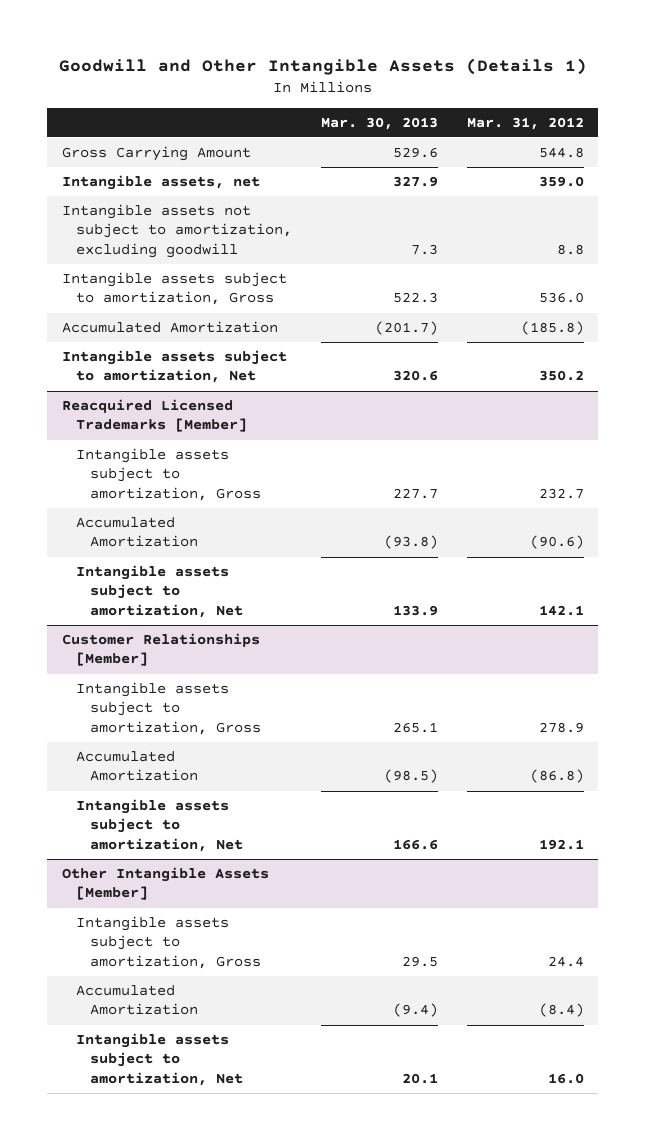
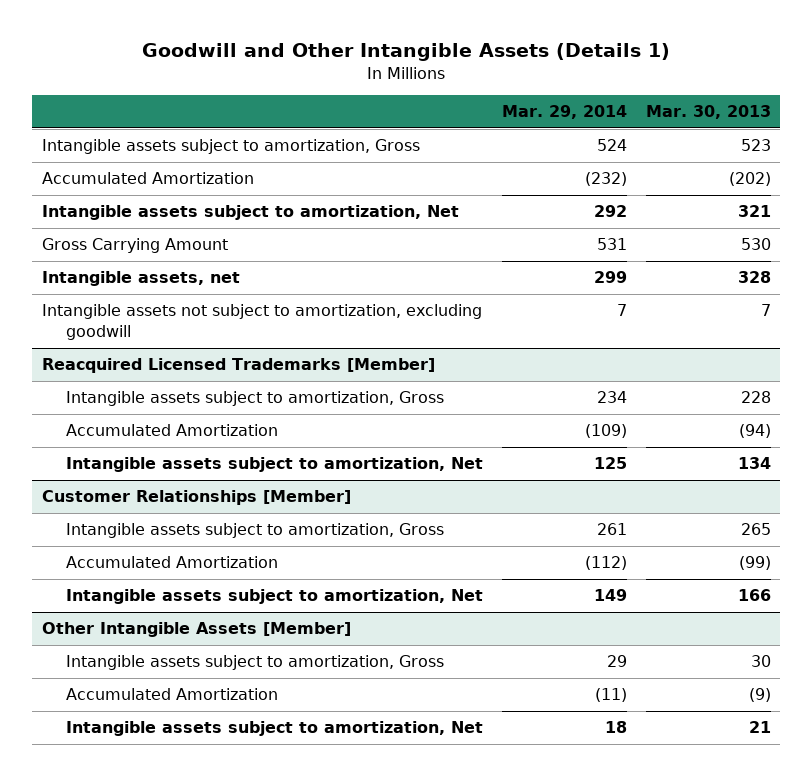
- | Mar. 30, 2013 | Mar. 31, 2012
+ | Mar. 29, 2014 | Mar. 30, 2013
- Gross Carrying Amount | 529.6 | 544.8
- Intangible assets, net | 327.9 | 359.0
- Intangible assets not subject to amortization, excluding goodwill | 7.3 | 8.8
- Intangible assets subject to amortization, Gross | 522.3 | 536.0
- Accumulated Amortization | (201.7) | (185.8)
- Intangible assets subject to amortization, Net | 320.6 | 350.2
+ Intangible assets subject to amortization, Gross | 524 | 523
+ Accumulated Amortization | (232) | (202)
+ Intangible assets subject to amortization, Net | 292 | 321
+ Gross Carrying Amount | 531 | 530
+ Intangible assets, net | 299 | 328
+ Intangible assets not subject to amortization, excluding goodwill | 7 | 7
@ Reacquired Licensed Trademarks [Member]
- Intangible assets subject to amortization, Gross | 227.7 | 232.7
- Accumulated Amortization | (93.8) | (90.6)
- Intangible assets subject to amortization, Net | 133.9 | 142.1
+ Intangible assets subject to amortization, Gross | 234 | 228
+ Accumulated Amortization | (109) | (94)
+ Intangible assets subject to amortization, Net | 125 | 134
@ Customer Relationships [Member]
- Intangible assets subject to amortization, Gross | 265.1 | 278.9
- Accumulated Amortization | (98.5) | (86.8)
- Intangible assets subject to amortization, Net | 166.6 | 192.1
+ Intangible assets subject to amortization, Gross | 261 | 265
+ Accumulated Amortization | (112) | (99)
+ Intangible assets subject to amortization, Net | 149 | 166
@ Other Intangible Assets [Member]
- Intangible assets subject to amortization, Gross | 29.5 | 24.4
- Accumulated Amortization | (9.4) | (8.4)
- Intangible assets subject to amortization, Net | 20.1 | 16.0
+ Intangible assets subject to amortization, Gross | 29 | 30
+ Accumulated Amortization | (11) | (9)
+ Intangible assets subject to amortization, Net | 18 | 21

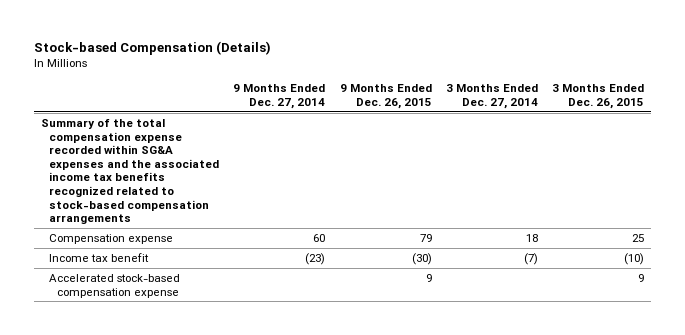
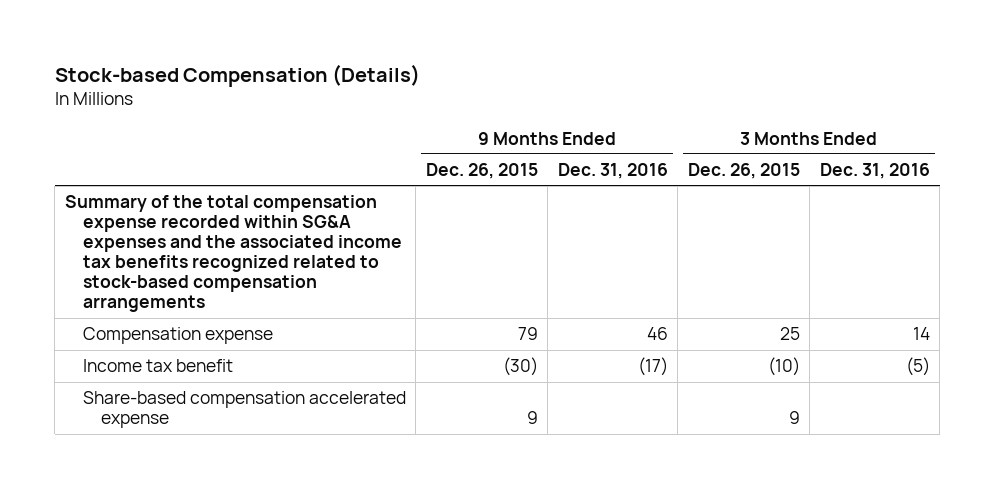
- | 9 Months Ended Dec. 27, 2014 | 9 Months Ended Dec. 26, 2015 | 3 Months Ended Dec. 27, 2014 | 3 Months Ended Dec. 26, 2015
+ | 9 Months Ended Dec. 26, 2015 | 9 Months Ended Dec. 31, 2016 | 3 Months Ended Dec. 26, 2015 | 3 Months Ended Dec. 31, 2016
- Accelerated stock-based compensation expense | | 9 | | 9
+ Share-based compensation accelerated expense | 9 | | 9 |

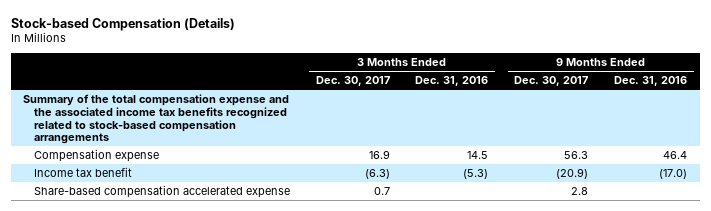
- | 9 Months Ended Dec. 26, 2015 | 9 Months Ended Dec. 31, 2016 | 3 Months Ended Dec. 26, 2015 | 3 Months Ended Dec. 31, 2016
+ | 3 Months Ended Dec. 30, 2017 | 3 Months Ended Dec. 31, 2016 | 9 Months Ended Dec. 30, 2017 | 9 Months Ended Dec. 31, 2016
- Summary of the total compensation expense recorded within SG&A expenses and the associated income tax benefits recognized related to stock-based compensation arrangements
- Compensation expense | 79 | 46 | 25 | 14
- Income tax benefit | (30) | (17) | (10) | (5)
+ Summary of the total compensation expense and the associated income tax benefits recognized related to stock-based compensation arrangements
+ Compensation expense | 16.9 | 14.5 | 56.3 | 46.4
+ Income tax benefit | (6.3) | (5.3) | (20.9) | (17.0)

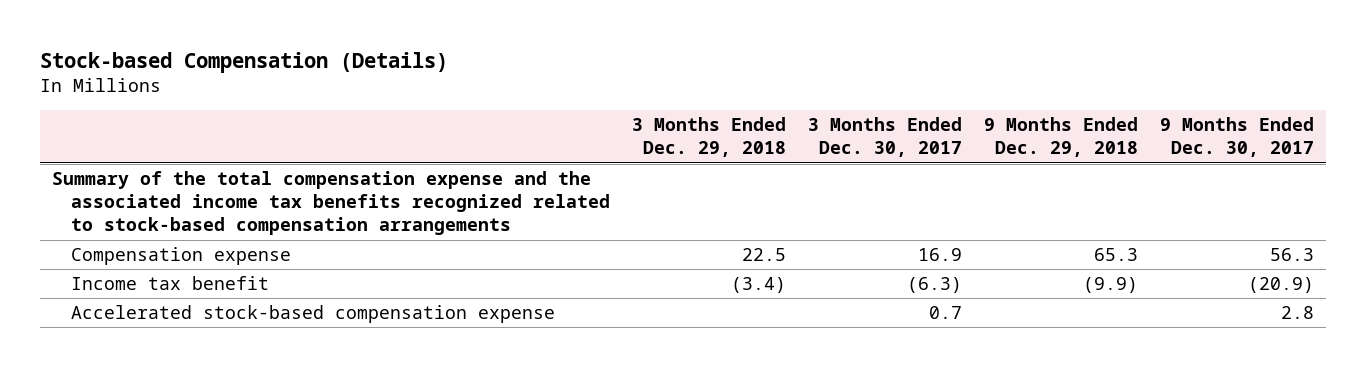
- | 3 Months Ended Dec. 30, 2017 | 3 Months Ended Dec. 31, 2016 | 9 Months Ended Dec. 30, 2017 | 9 Months Ended Dec. 31, 2016
+ | 3 Months Ended Dec. 29, 2018 | 3 Months Ended Dec. 30, 2017 | 9 Months Ended Dec. 29, 2018 | 9 Months Ended Dec. 30, 2017
- Share-based compensation accelerated expense | 0.7 | | 2.8 |
+ Accelerated stock-based compensation expense | | 0.7 | | 2.8

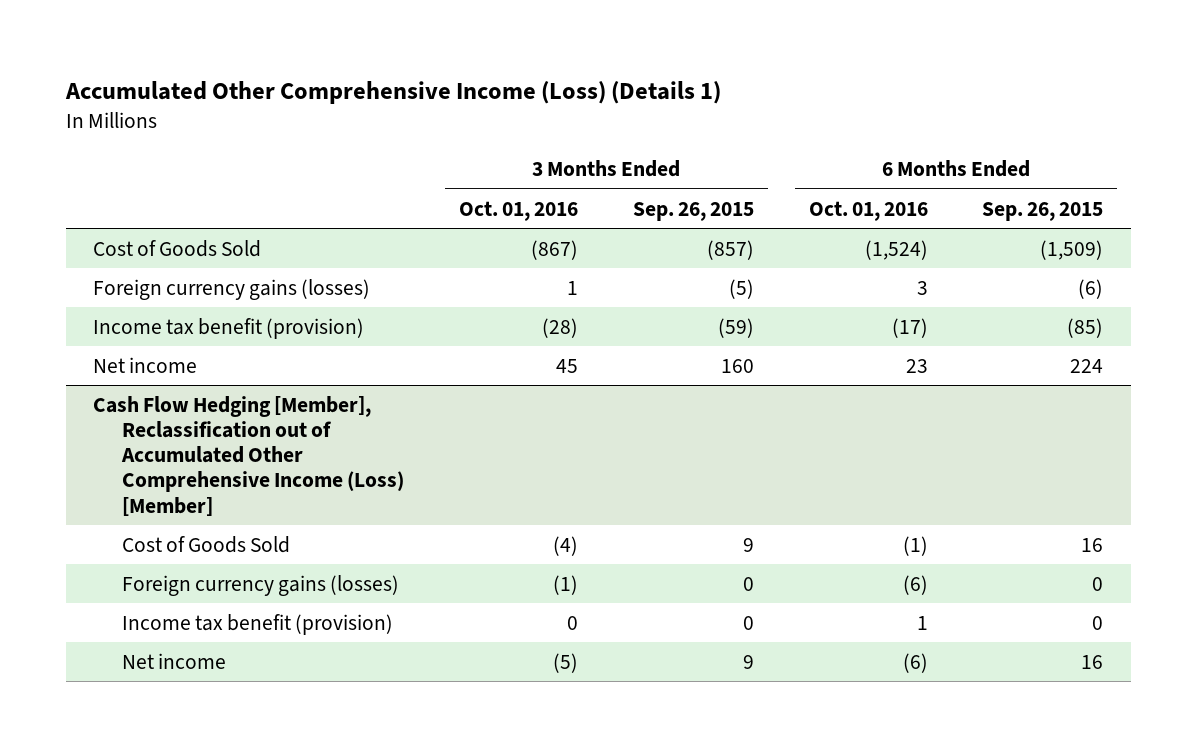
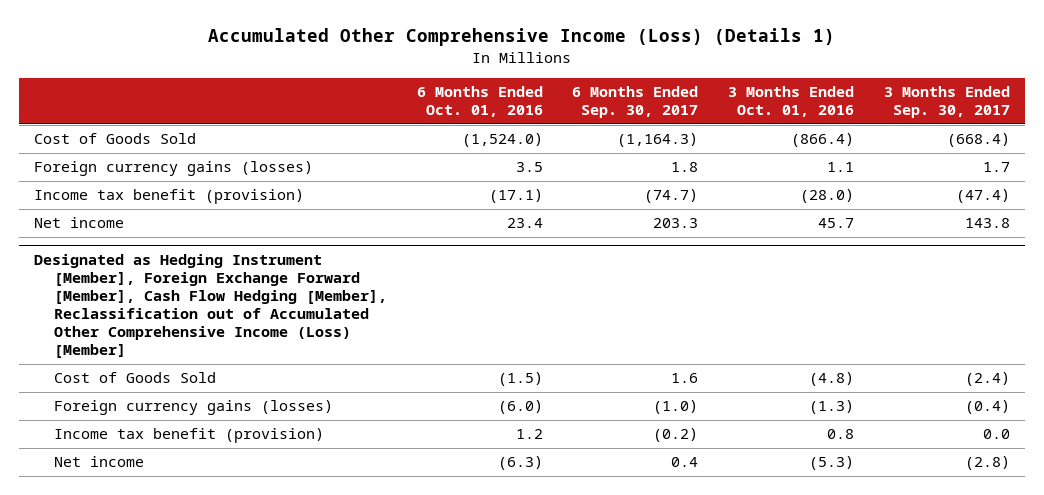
- | 3 Months Ended Oct. 01, 2016 | 3 Months Ended Sep. 26, 2015 | 6 Months Ended Oct. 01, 2016 | 6 Months Ended Sep. 26, 2015
+ | 6 Months Ended Oct. 01, 2016 | 6 Months Ended Sep. 30, 2017 | 3 Months Ended Oct. 01, 2016 | 3 Months Ended Sep. 30, 2017
- Cost of Goods Sold | (867) | (857) | (1,524) | (1,509)
- Foreign currency gains (losses) | 1 | (5) | 3 | (6)
- Income tax benefit (provision) | (28) | (59) | (17) | (85)
- Net income | 45 | 160 | 23 | 224
- Cash Flow Hedging [Member], Reclassification out of Accumulated Other Comprehensive Income (Loss) [Member]
- Cost of Goods Sold | (4) | 9 | (1) | 16
- Foreign currency gains (losses) | (1) | 0 | (6) | 0
- Income tax benefit (provision) | 0 | 0 | 1 | 0
- Net income | (5) | 9 | (6) | 16
+ Cost of Goods Sold | (1,524.0) | (1,164.3) | (866.4) | (668.4)
+ Foreign currency gains (losses) | 3.5 | 1.8 | 1.1 | 1.7
+ Income tax benefit (provision) | (17.1) | (74.7) | (28.0) | (47.4)
+ Net income | 23.4 | 203.3 | 45.7 | 143.8
+ Designated as Hedging Instrument [Member], Foreign Exchange Forward [Member], Cash Flow Hedging [Member], Reclassification out of Accumulated Other Comprehensive Income (Loss) [Member]
+ Cost of Goods Sold | (1.5) | 1.6 | (4.8) | (2.4)
+ Foreign currency gains (losses) | (6.0) | (1.0) | (1.3) | (0.4)
+ Income tax benefit (provision) | 1.2 | (0.2) | 0.8 | 0.0
+ Net income | (6.3) | 0.4 | (5.3) | (2.8)

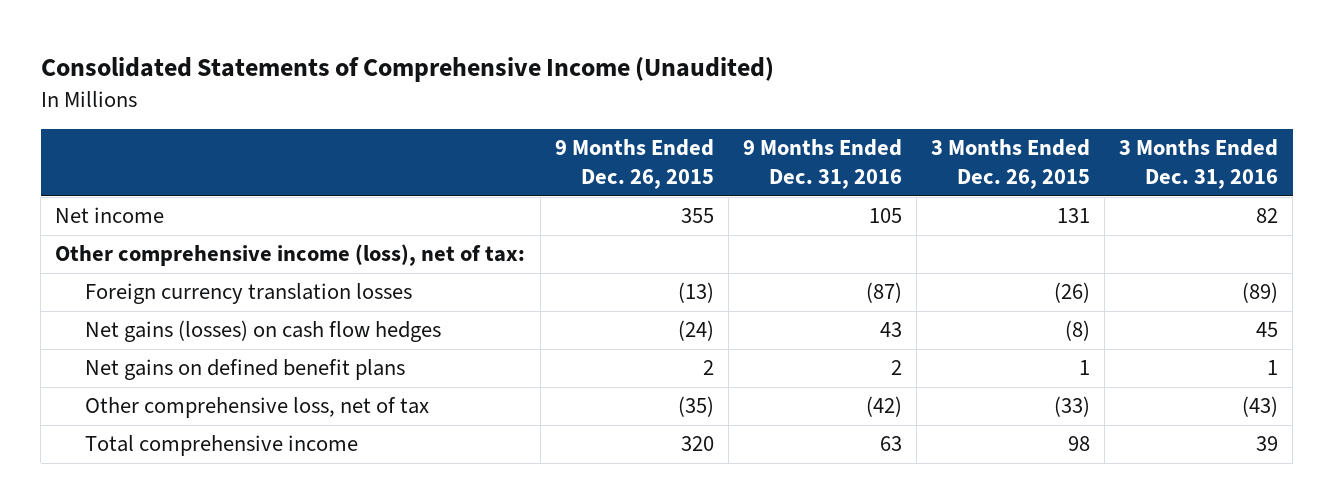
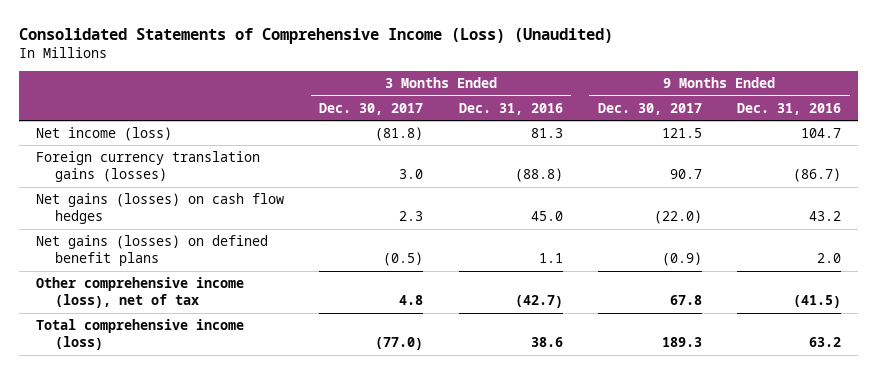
- Consolidated Statements of Comprehensive Income (Unaudited)
+ Consolidated Statements of Comprehensive Income (Loss) (Unaudited)
- | 9 Months Ended Dec. 26, 2015 | 9 Months Ended Dec. 31, 2016 | 3 Months Ended Dec. 26, 2015 | 3 Months Ended Dec. 31, 2016
+ | 3 Months Ended Dec. 30, 2017 | 3 Months Ended Dec. 31, 2016 | 9 Months Ended Dec. 30, 2017 | 9 Months Ended Dec. 31, 2016
- Net income | 355 | 105 | 131 | 82
- Other comprehensive income (loss), net of tax:
- Foreign currency translation losses | (13) | (87) | (26) | (89)
- Net gains (losses) on cash flow hedges | (24) | 43 | (8) | 45
- Net gains on defined benefit plans | 2 | 2 | 1 | 1
- Other comprehensive loss, net of tax | (35) | (42) | (33) | (43)
- Total comprehensive income | 320 | 63 | 98 | 39
+ Net income (loss) | (81.8) | 81.3 | 121.5 | 104.7
+ Foreign currency translation gains (losses) | 3.0 | (88.8) | 90.7 | (86.7)
+ Net gains (losses) on cash flow hedges | 2.3 | 45.0 | (22.0) | 43.2
+ Net gains (losses) on defined benefit plans | (0.5) | 1.1 | (0.9) | 2.0
+ Other comprehensive income (loss), net of tax | 4.8 | (42.7) | 67.8 | (41.5)
+ Total comprehensive income (loss) | (77.0) | 38.6 | 189.3 | 63.2

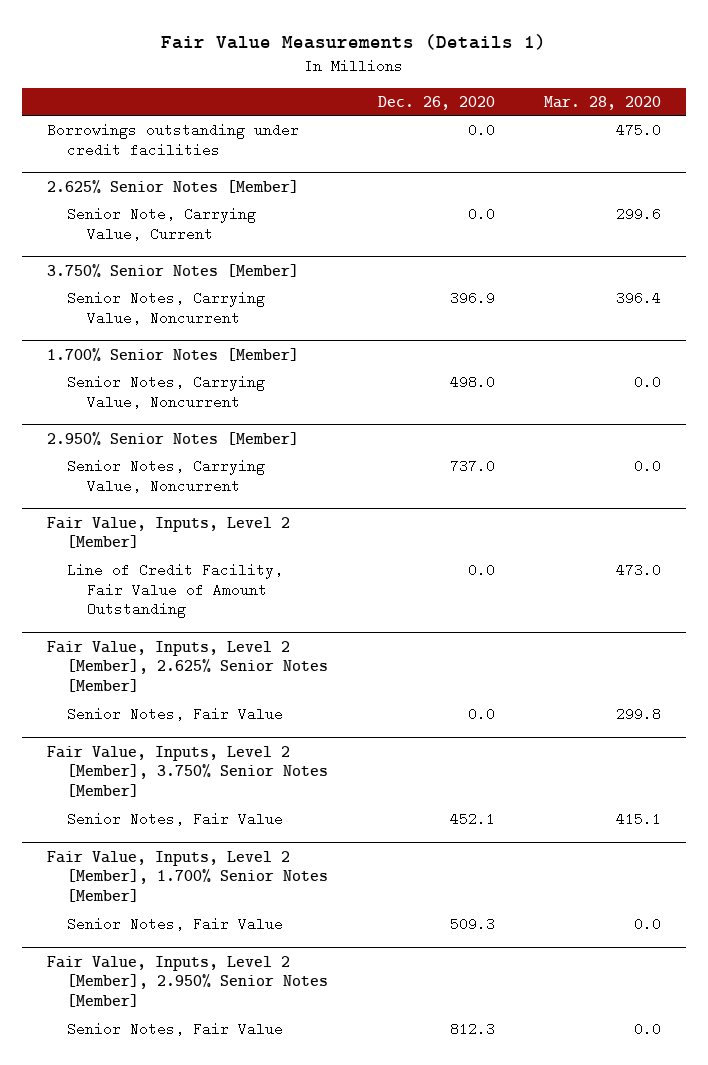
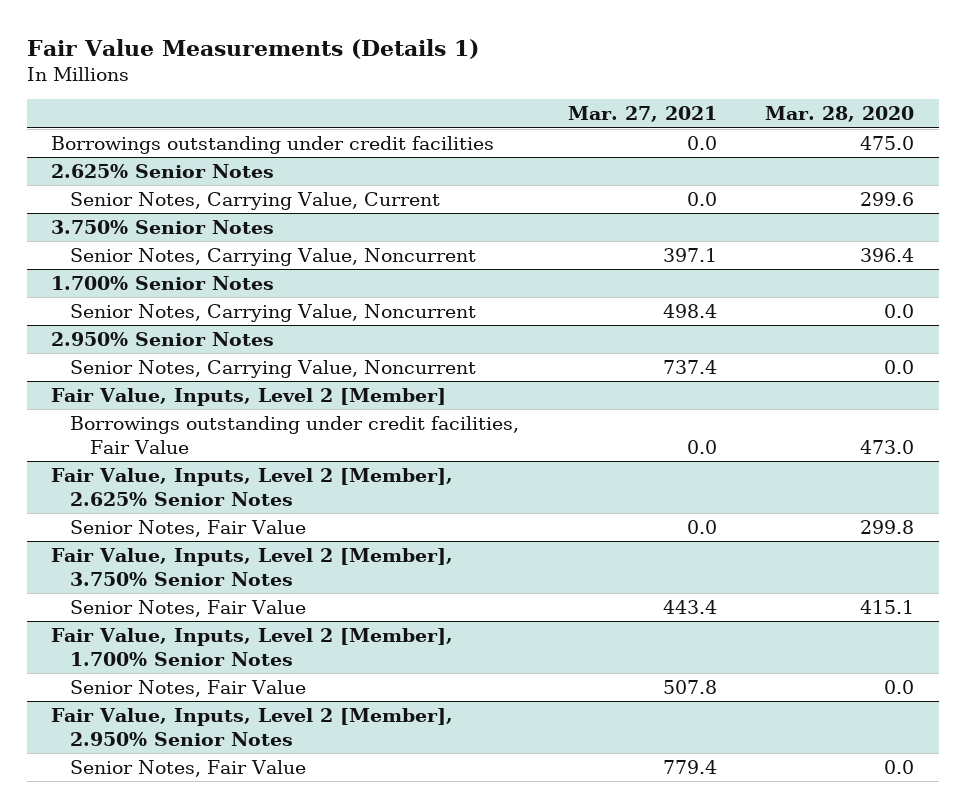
- | Dec. 26, 2020 | Mar. 28, 2020
+ | Mar. 27, 2021 | Mar. 28, 2020
- 2.625% Senior Notes [Member]
- Senior Note, Carrying Value, Current | 0.0 | 299.6
- 3.750% Senior Notes [Member]
+ 2.625% Senior Notes
+ Senior Notes, Carrying Value, Current | 0.0 | 299.6
+ 3.750% Senior Notes
- 1.700% Senior Notes [Member]
+ 1.700% Senior Notes
- 2.950% Senior Notes [Member]
+ 2.950% Senior Notes
@ Fair Value, Inputs, Level 2 [Member]
- Line of Credit Facility, Fair Value of Amount Outstanding | 0.0 | 473.0
- Fair Value, Inputs, Level 2 [Member], 2.625% Senior Notes [Member]
@ Fair Value, Inputs, Level 2 [Member]
+ Borrowings outstanding under credit facilities, Fair Value | 0.0 | 473.0
+ Fair Value, Inputs, Level 2 [Member], 2.625% Senior Notes
- Fair Value, Inputs, Level 2 [Member], 3.750% Senior Notes [Member]
+ Fair Value, Inputs, Level 2 [Member], 3.750% Senior Notes
- Fair Value, Inputs, Level 2 [Member], 1.700% Senior Notes [Member]
+ Fair Value, Inputs, Level 2 [Member], 1.700% Senior Notes
- Fair Value, Inputs, Level 2 [Member], 2.950% Senior Notes [Member]
+ Fair Value, Inputs, Level 2 [Member], 2.950% Senior Notes

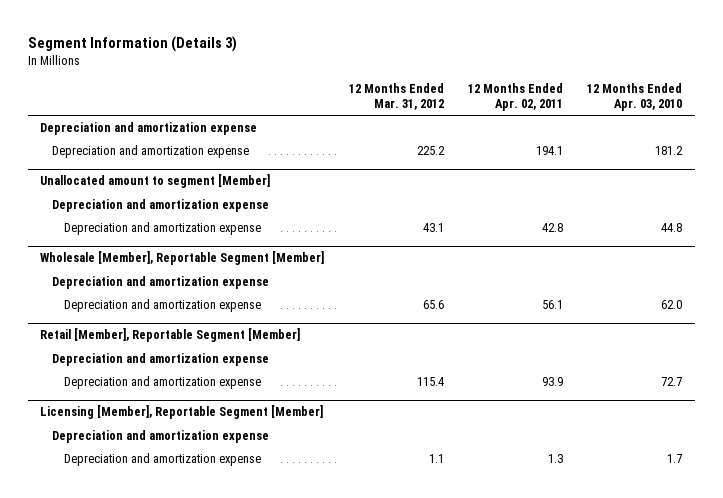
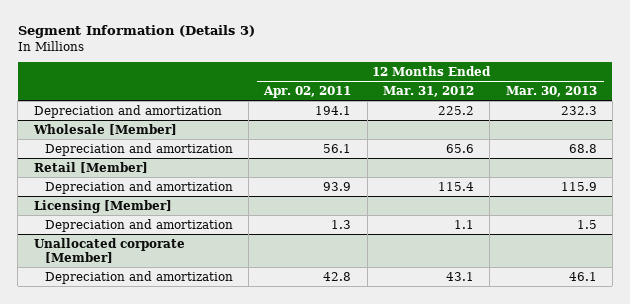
- | 12 Months Ended Mar. 31, 2012 | 12 Months Ended Apr. 02, 2011 | 12 Months Ended Apr. 03, 2010
+ | 12 Months Ended Apr. 02, 2011 | 12 Months Ended Mar. 31, 2012 | 12 Months Ended Mar. 30, 2013
- Depreciation and amortization expense
- Depreciation and amortization expense | 225.2 | 194.1 | 181.2
- Unallocated amount to segment [Member]
- Depreciation and amortization expense
- Depreciation and amortization expense | 43.1 | 42.8 | 44.8
- Wholesale [Member], Reportable Segment [Member]
- Depreciation and amortization expense
- Depreciation and amortization expense | 65.6 | 56.1 | 62.0
- Retail [Member], Reportable Segment [Member]
- Depreciation and amortization expense
- Depreciation and amortization expense | 115.4 | 93.9 | 72.7
- Licensing [Member], Reportable Segment [Member]
- Depreciation and amortization expense
- Depreciation and amortization expense | 1.1 | 1.3 | 1.7
+ Depreciation and amortization | 194.1 | 225.2 | 232.3
+ Wholesale [Member]
+ Depreciation and amortization | 56.1 | 65.6 | 68.8
+ Retail [Member]
+ Depreciation and amortization | 93.9 | 115.4 | 115.9
+ Licensing [Member]
+ Depreciation and amortization | 1.3 | 1.1 | 1.5
+ Unallocated corporate [Member]
+ Depreciation and amortization | 42.8 | 43.1 | 46.1

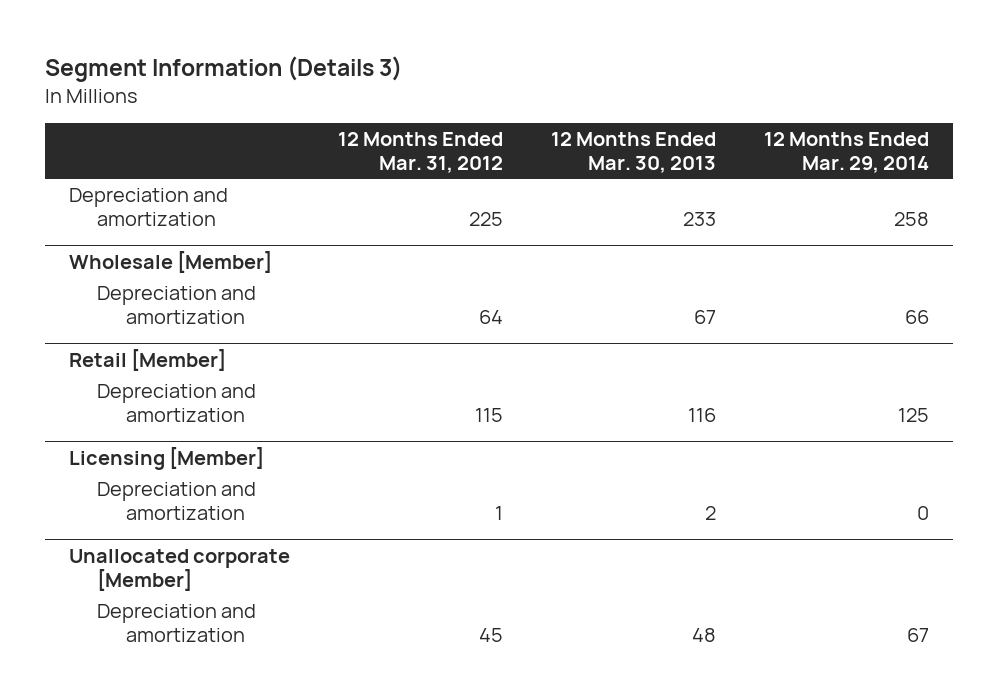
- | 12 Months Ended Apr. 02, 2011 | 12 Months Ended Mar. 31, 2012 | 12 Months Ended Mar. 30, 2013
+ | 12 Months Ended Mar. 31, 2012 | 12 Months Ended Mar. 30, 2013 | 12 Months Ended Mar. 29, 2014
- Depreciation and amortization | 194.1 | 225.2 | 232.3
+ Depreciation and amortization | 225 | 233 | 258
@ Wholesale [Member]
- Depreciation and amortization | 56.1 | 65.6 | 68.8
+ Depreciation and amortization | 64 | 67 | 66
@ Retail [Member]
- Depreciation and amortization | 93.9 | 115.4 | 115.9
+ Depreciation and amortization | 115 | 116 | 125
@ Licensing [Member]
- Depreciation and amortization | 1.3 | 1.1 | 1.5
+ Depreciation and amortization | 1 | 2 | 0
@ Unallocated corporate [Member]
- Depreciation and amortization | 42.8 | 43.1 | 46.1
+ Depreciation and amortization | 45 | 48 | 67

